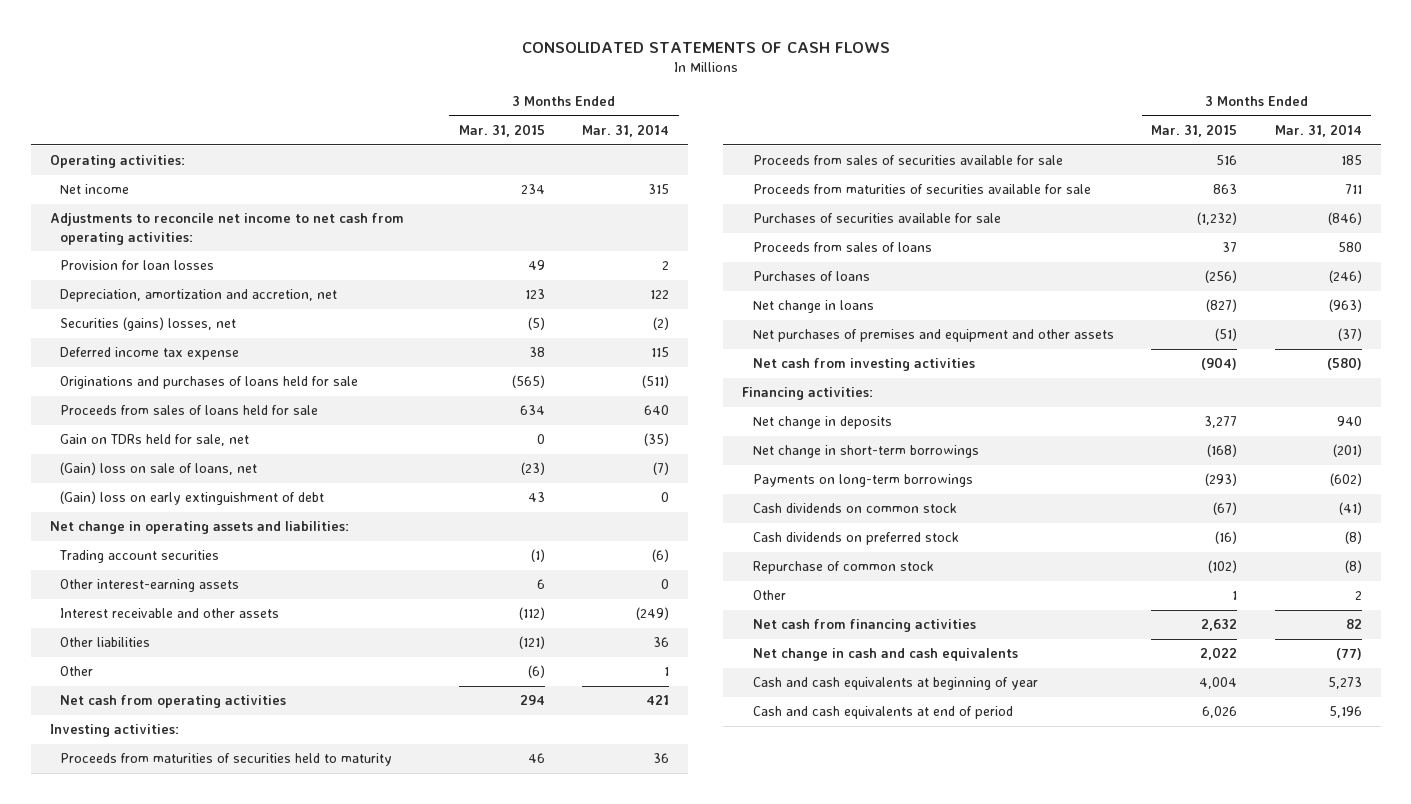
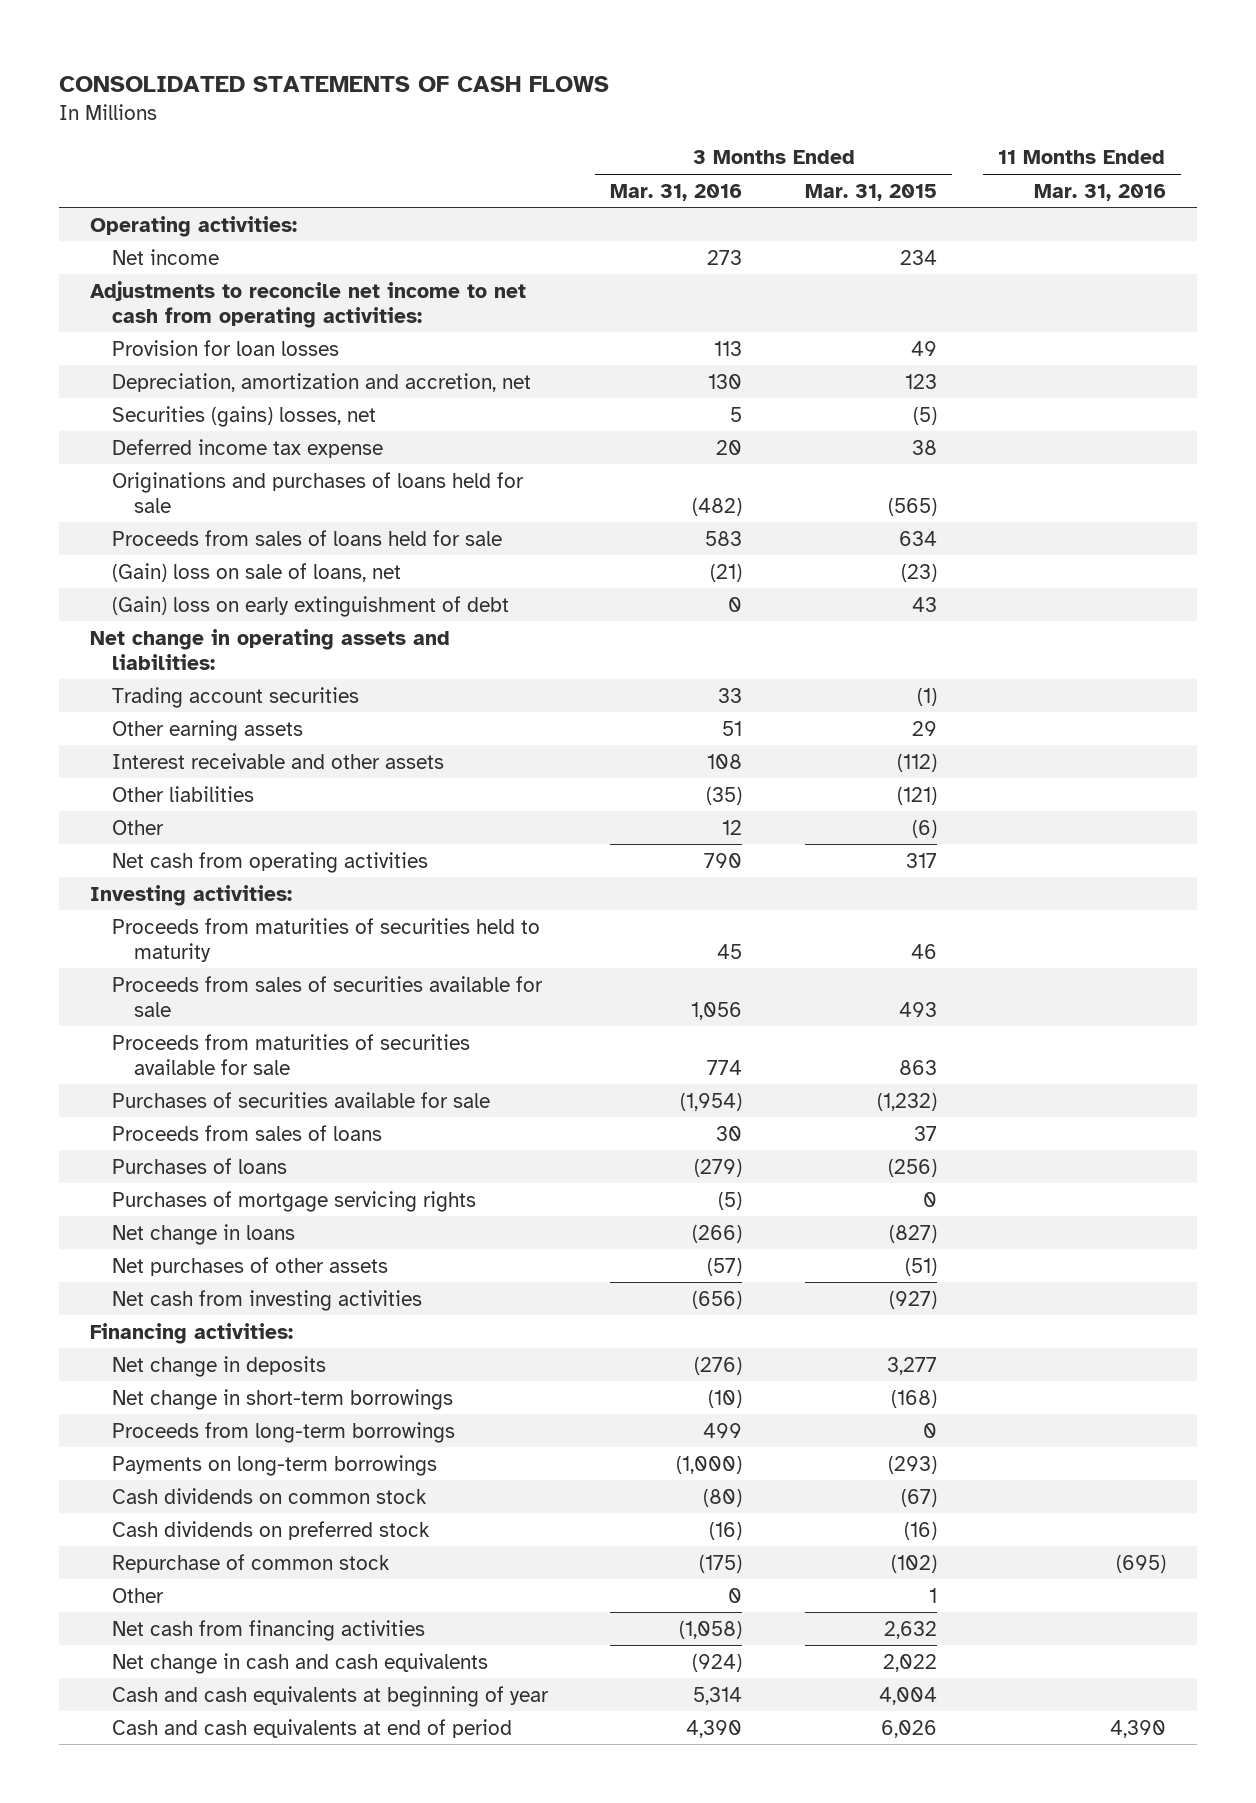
- | 3 Months Ended Mar. 31, 2015 | 3 Months Ended Mar. 31, 2014
+ | 3 Months Ended Mar. 31, 2016 | 3 Months Ended Mar. 31, 2015 | 11 Months Ended Mar. 31, 2016
- Gain on TDRs held for sale, net | 0 | (35)
- Other interest-earning assets | 6 | 0
+ Other earning assets | 51 | 29 |
- Net cash from operating activities | 294 | 421
+ Net cash from operating activities | 790 | 317 |
- Proceeds from sales of securities available for sale | 516 | 185
+ Proceeds from sales of securities available for sale | 1,056 | 493 |
+ Purchases of mortgage servicing rights | (5) | 0 |
- Net purchases of premises and equipment and other assets | (51) | (37)
- Net cash from investing activities | (904) | (580)
+ Net purchases of other assets | (57) | (51) |
+ Net cash from investing activities | (656) | (927) |
+ Proceeds from long-term borrowings | 499 | 0 |

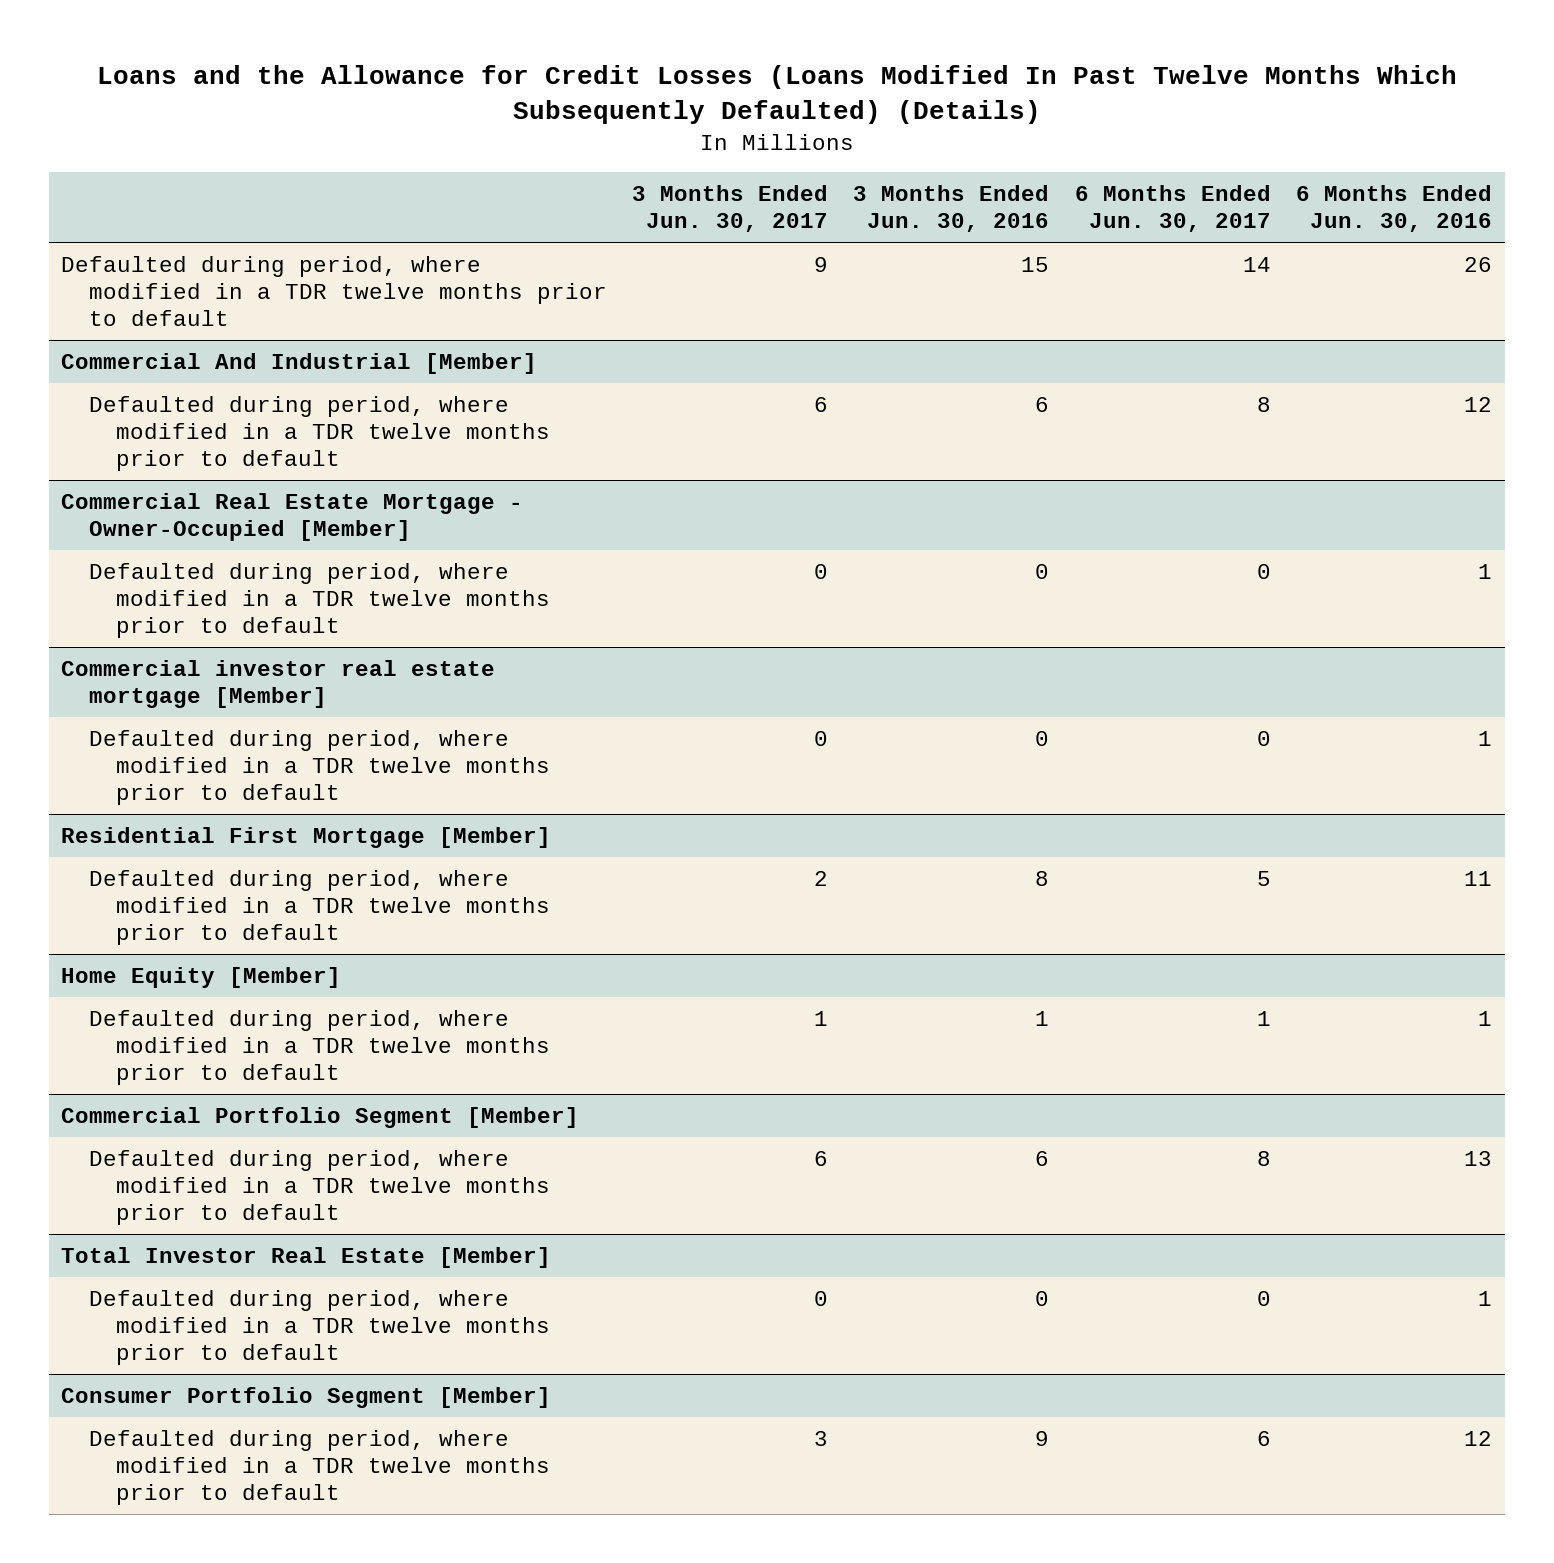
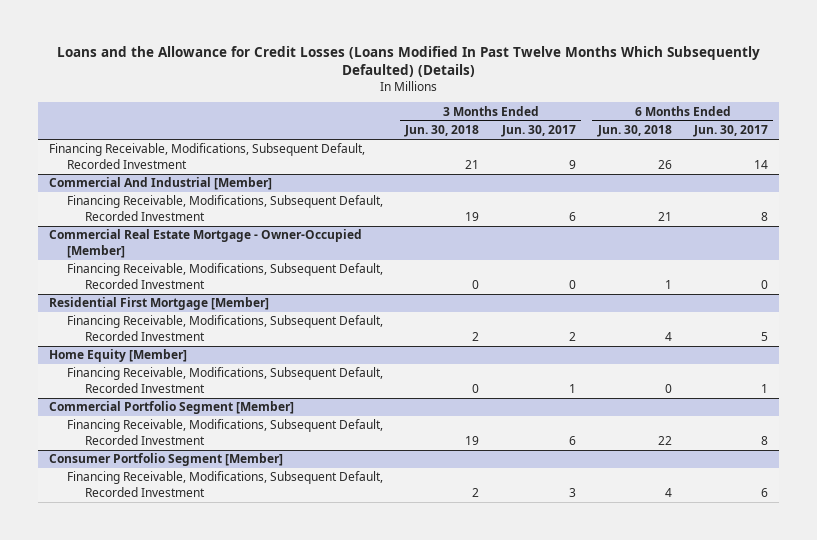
- | 3 Months Ended Jun. 30, 2017 | 3 Months Ended Jun. 30, 2016 | 6 Months Ended Jun. 30, 2017 | 6 Months Ended Jun. 30, 2016
+ | 3 Months Ended Jun. 30, 2018 | 3 Months Ended Jun. 30, 2017 | 6 Months Ended Jun. 30, 2018 | 6 Months Ended Jun. 30, 2017
- Defaulted during period, where modified in a TDR twelve months prior to default | 9 | 15 | 14 | 26
+ Financing Receivable, Modifications, Subsequent Default, Recorded Investment | 21 | 9 | 26 | 14
@ Commercial And Industrial [Member]
- Defaulted during period, where modified in a TDR twelve months prior to default | 6 | 6 | 8 | 12
+ Financing Receivable, Modifications, Subsequent Default, Recorded Investment | 19 | 6 | 21 | 8
@ Commercial Real Estate Mortgage - Owner-Occupied [Member]
- Defaulted during period, where modified in a TDR twelve months prior to default | 0 | 0 | 0 | 1
- Commercial investor real estate mortgage [Member]
- Defaulted during period, where modified in a TDR twelve months prior to default | 0 | 0 | 0 | 1
@ Commercial Real Estate Mortgage - Owner-Occupied [Member]
+ Financing Receivable, Modifications, Subsequent Default, Recorded Investment | 0 | 0 | 1 | 0
@ Residential First Mortgage [Member]
- Defaulted during period, where modified in a TDR twelve months prior to default | 2 | 8 | 5 | 11
+ Financing Receivable, Modifications, Subsequent Default, Recorded Investment | 2 | 2 | 4 | 5
@ Home Equity [Member]
- Defaulted during period, where modified in a TDR twelve months prior to default | 1 | 1 | 1 | 1
+ Financing Receivable, Modifications, Subsequent Default, Recorded Investment | 0 | 1 | 0 | 1
@ Commercial Portfolio Segment [Member]
- Defaulted during period, where modified in a TDR twelve months prior to default | 6 | 6 | 8 | 13
- Total Investor Real Estate [Member]
- Defaulted during period, where modified in a TDR twelve months prior to default | 0 | 0 | 0 | 1
@ Commercial Portfolio Segment [Member]
+ Financing Receivable, Modifications, Subsequent Default, Recorded Investment | 19 | 6 | 22 | 8
@ Consumer Portfolio Segment [Member]
- Defaulted during period, where modified in a TDR twelve months prior to default | 3 | 9 | 6 | 12
+ Financing Receivable, Modifications, Subsequent Default, Recorded Investment | 2 | 3 | 4 | 6

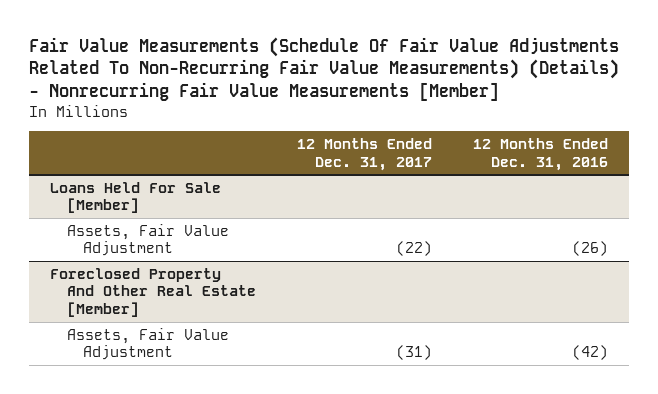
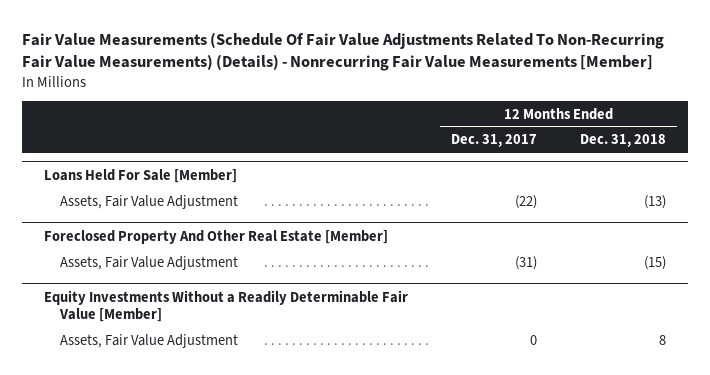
- | 12 Months Ended Dec. 31, 2017 | 12 Months Ended Dec. 31, 2016
+ | 12 Months Ended Dec. 31, 2017 | 12 Months Ended Dec. 31, 2018
+ Equity Investments Without a Readily Determinable Fair Value [Member]
+ Assets, Fair Value Adjustment | 0 | 8

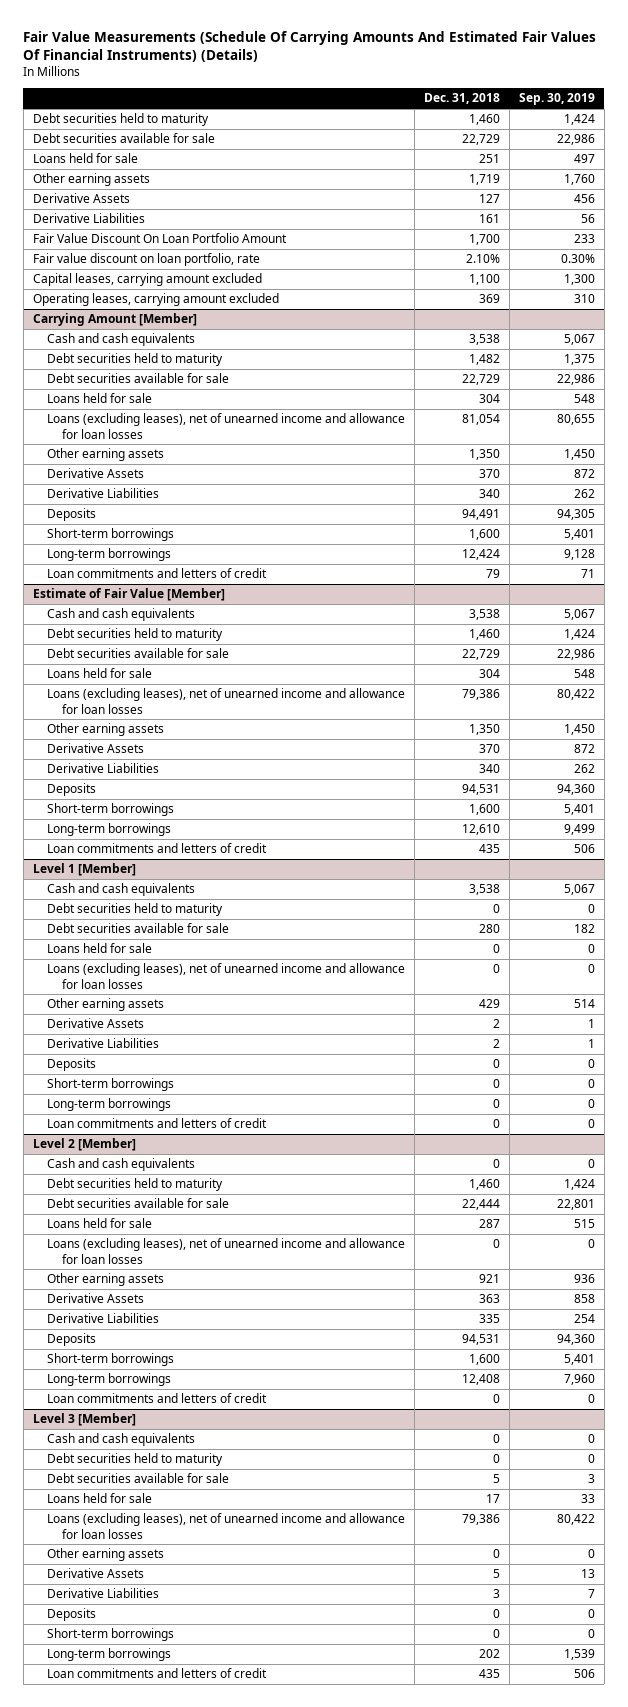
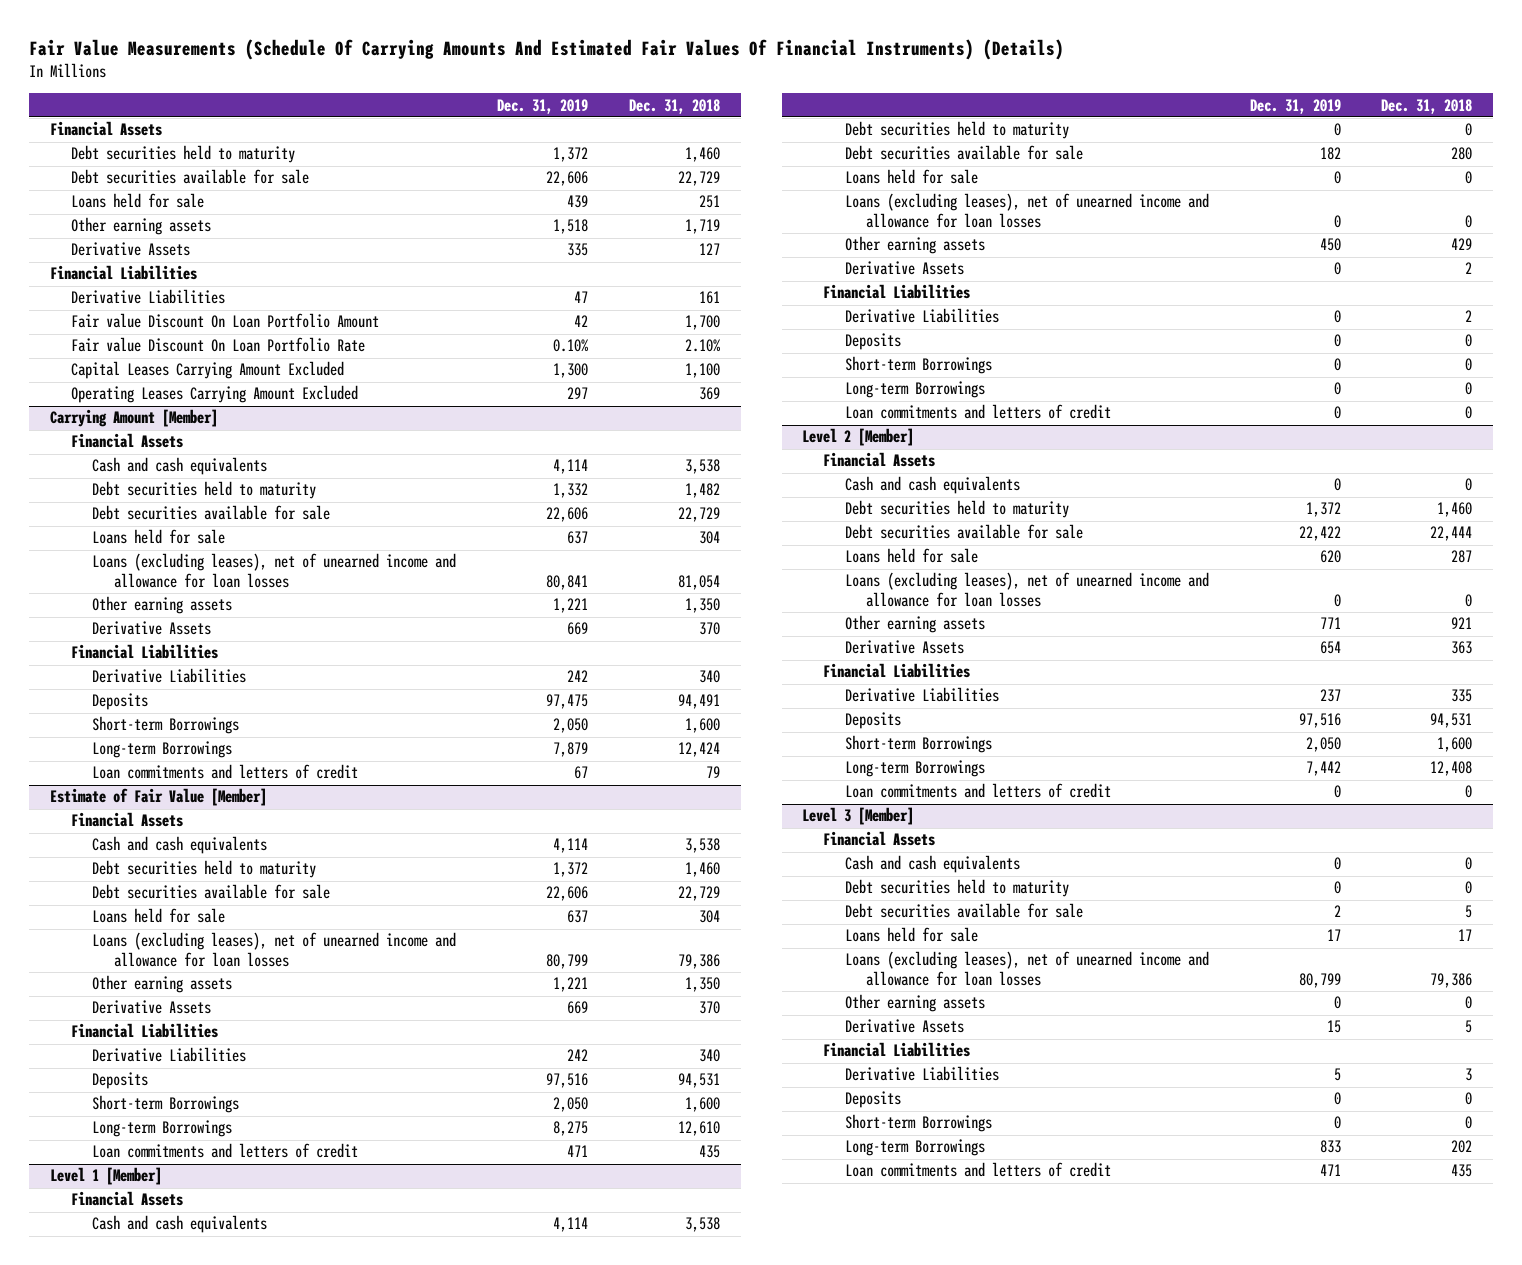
- | Dec. 31, 2018 | Sep. 30, 2019
+ | Dec. 31, 2019 | Dec. 31, 2018
+ Financial Assets
+ Financial Liabilities
- Fair Value Discount On Loan Portfolio Amount | 1,700 | 233
- Fair value discount on loan portfolio, rate | 2.10% | 0.30%
- Capital leases, carrying amount excluded | 1,100 | 1,300
- Operating leases, carrying amount excluded | 369 | 310
+ Fair value Discount On Loan Portfolio Amount | 42 | 1,700
+ Fair value Discount On Loan Portfolio Rate | 0.10% | 2.10%
+ Capital Leases Carrying Amount Excluded | 1,300 | 1,100
+ Operating Leases Carrying Amount Excluded | 297 | 369
@ Carrying Amount [Member]
+ Financial Assets
+ Financial Liabilities
- Short-term borrowings | 1,600 | 5,401
- Long-term borrowings | 12,424 | 9,128
+ Short-term Borrowings | 2,050 | 1,600
+ Long-term Borrowings | 7,879 | 12,424
@ Estimate of Fair Value [Member]
+ Financial Assets
+ Financial Liabilities
- Short-term borrowings | 1,600 | 5,401
- Long-term borrowings | 12,610 | 9,499
+ Short-term Borrowings | 2,050 | 1,600
+ Long-term Borrowings | 8,275 | 12,610
@ Level 1 [Member]
+ Financial Assets
+ Financial Liabilities
- Short-term borrowings | 0 | 0
- Long-term borrowings | 0 | 0
+ Short-term Borrowings | 0 | 0
+ Long-term Borrowings | 0 | 0
@ Level 2 [Member]
+ Financial Assets
+ Financial Liabilities
- Short-term borrowings | 1,600 | 5,401
- Long-term borrowings | 12,408 | 7,960
+ Short-term Borrowings | 2,050 | 1,600
+ Long-term Borrowings | 7,442 | 12,408
@ Level 3 [Member]
+ Financial Assets
+ Financial Liabilities
- Short-term borrowings | 0 | 0
- Long-term borrowings | 202 | 1,539
+ Short-term Borrowings | 0 | 0
+ Long-term Borrowings | 833 | 202

